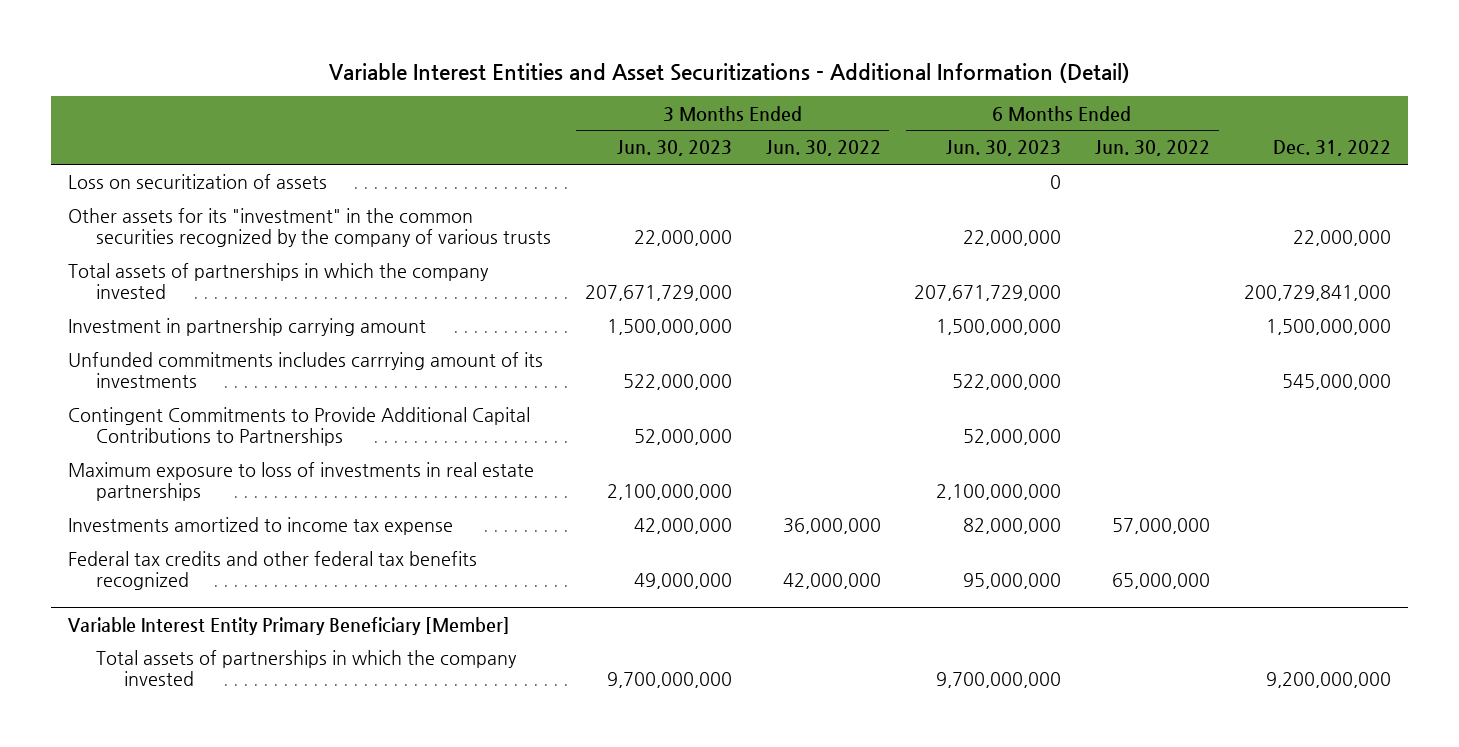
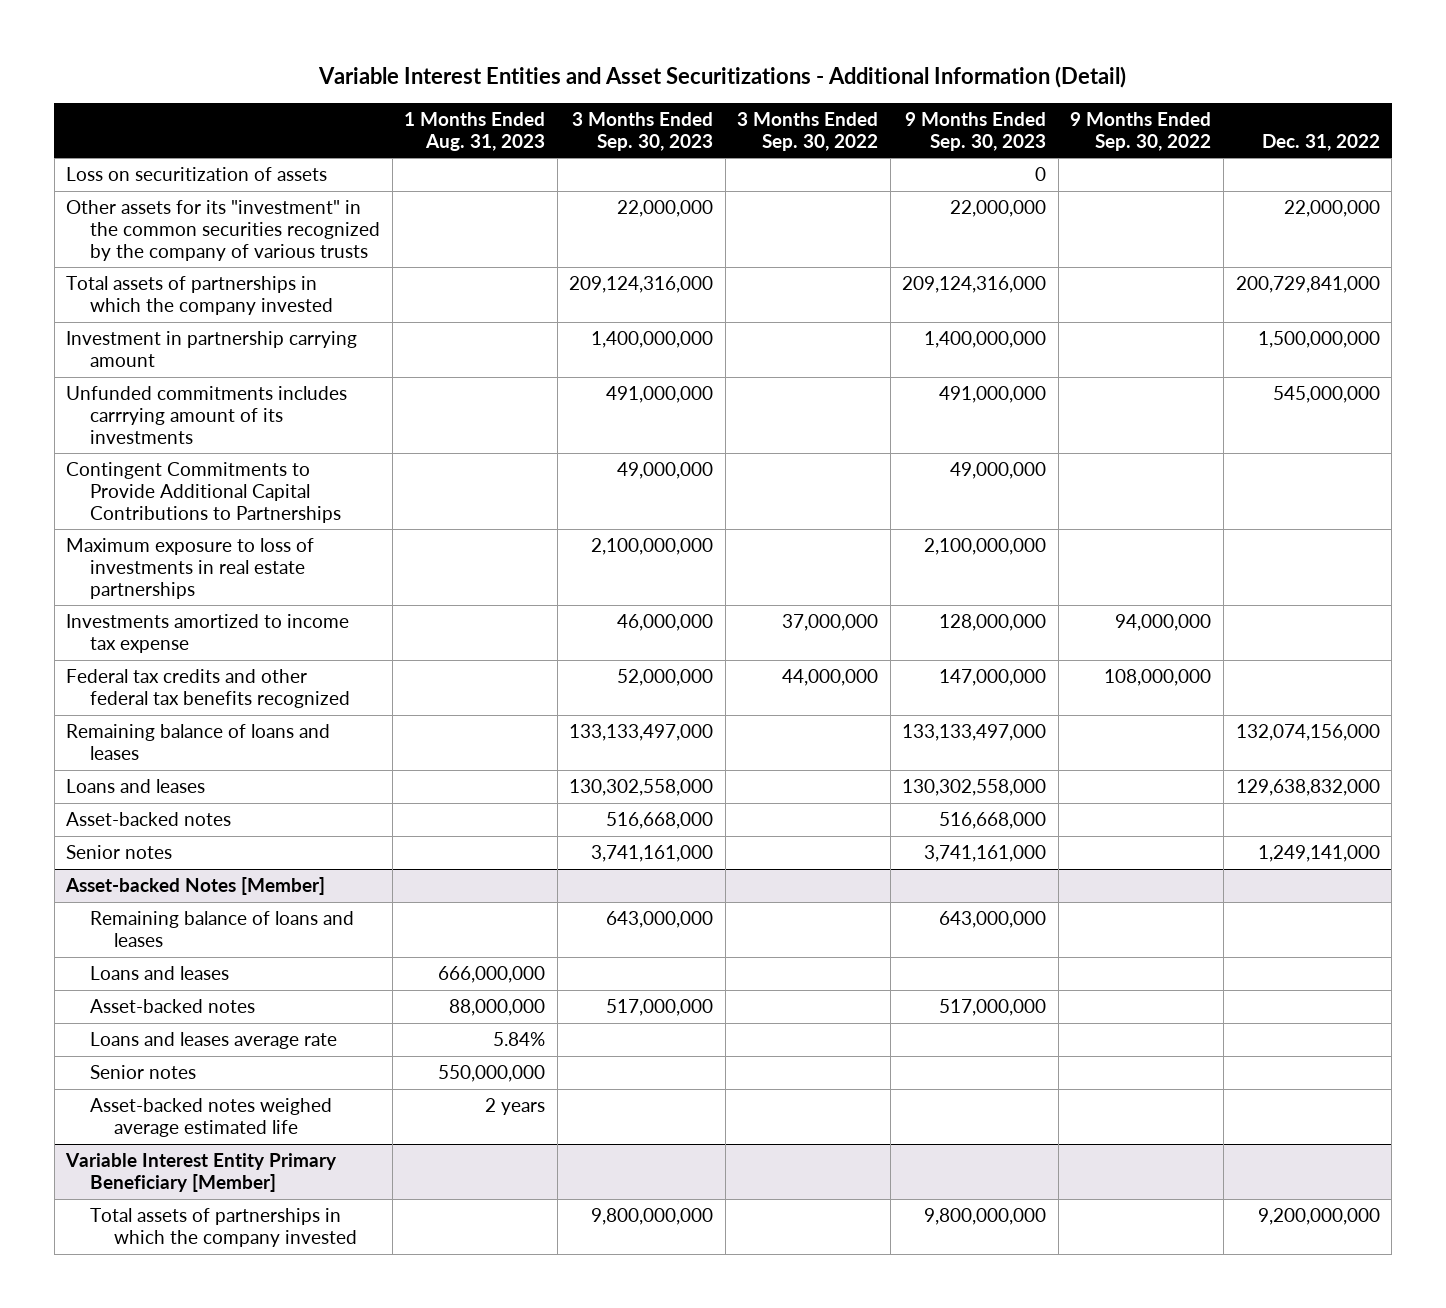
- | 3 Months Ended Jun. 30, 2023 | 3 Months Ended Jun. 30, 2022 | 6 Months Ended Jun. 30, 2023 | 6 Months Ended Jun. 30, 2022 | Dec. 31, 2022
+ | 1 Months Ended Aug. 31, 2023 | 3 Months Ended Sep. 30, 2023 | 3 Months Ended Sep. 30, 2022 | 9 Months Ended Sep. 30, 2023 | 9 Months Ended Sep. 30, 2022 | Dec. 31, 2022
+ Remaining balance of loans and leases | | 133,133,497,000 | | 133,133,497,000 | | 132,074,156,000
+ Loans and leases | | 130,302,558,000 | | 130,302,558,000 | | 129,638,832,000
+ Asset-backed notes | | 516,668,000 | | 516,668,000 | |
+ Senior notes | | 3,741,161,000 | | 3,741,161,000 | | 1,249,141,000
+ Asset-backed Notes [Member]
+ Remaining balance of loans and leases | | 643,000,000 | | 643,000,000 | |
+ Loans and leases | 666,000,000 | | | | |
+ Asset-backed notes | 88,000,000 | 517,000,000 | | 517,000,000 | |
+ Loans and leases average rate | 5.84% | | | | |
+ Senior notes | 550,000,000 | | | | |
+ Asset-backed notes weighed average estimated life | 2 years | | | | |

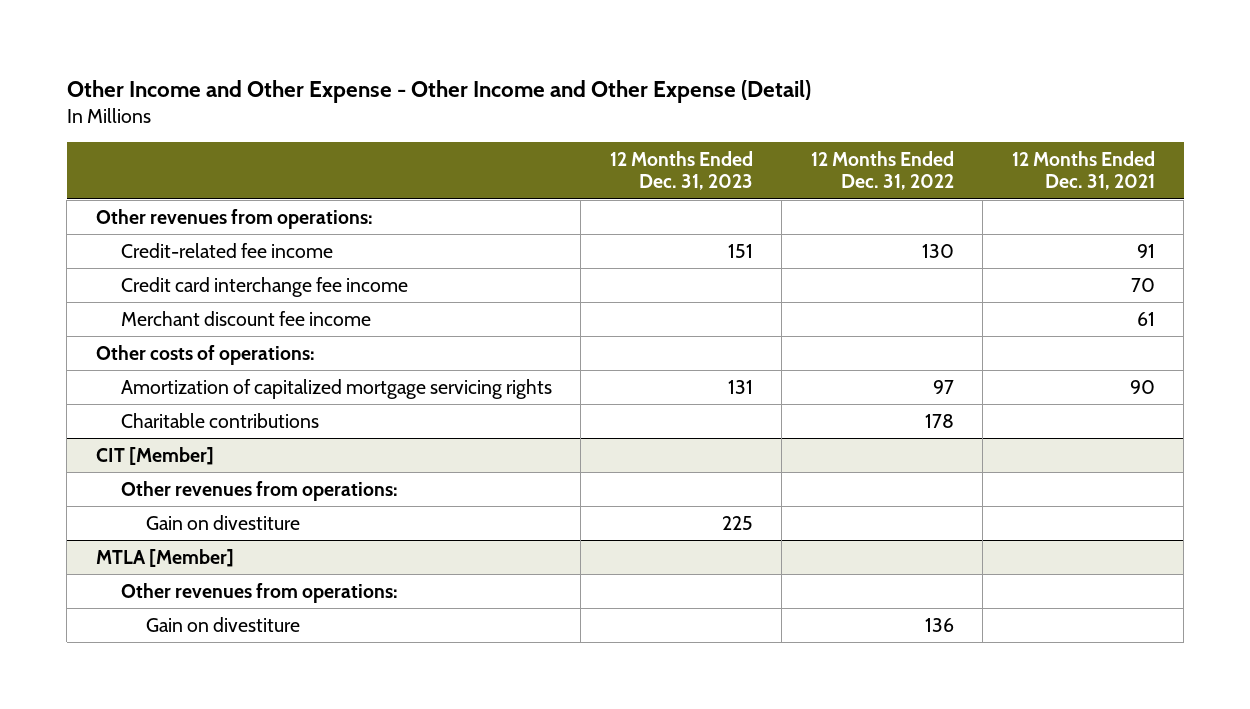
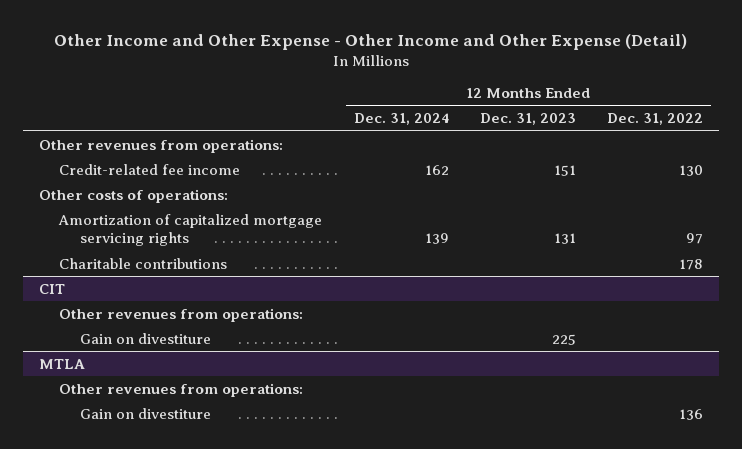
- | 12 Months Ended Dec. 31, 2023 | 12 Months Ended Dec. 31, 2022 | 12 Months Ended Dec. 31, 2021
+ | 12 Months Ended Dec. 31, 2024 | 12 Months Ended Dec. 31, 2023 | 12 Months Ended Dec. 31, 2022
- Credit card interchange fee income | | | 70
- Merchant discount fee income | | | 61
- CIT [Member]
+ CIT
- MTLA [Member]
+ MTLA

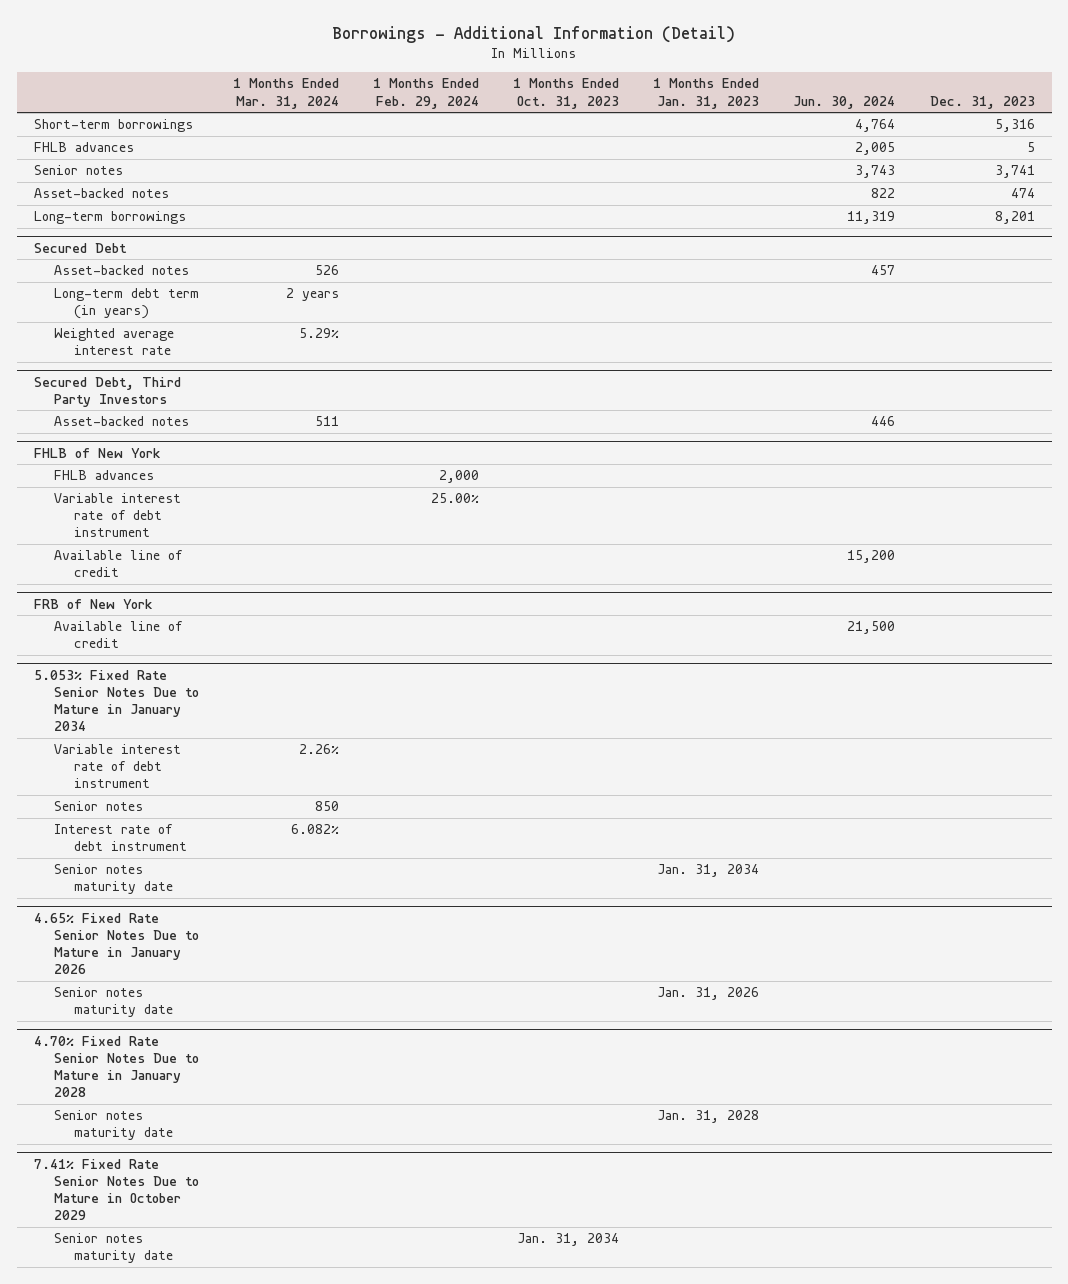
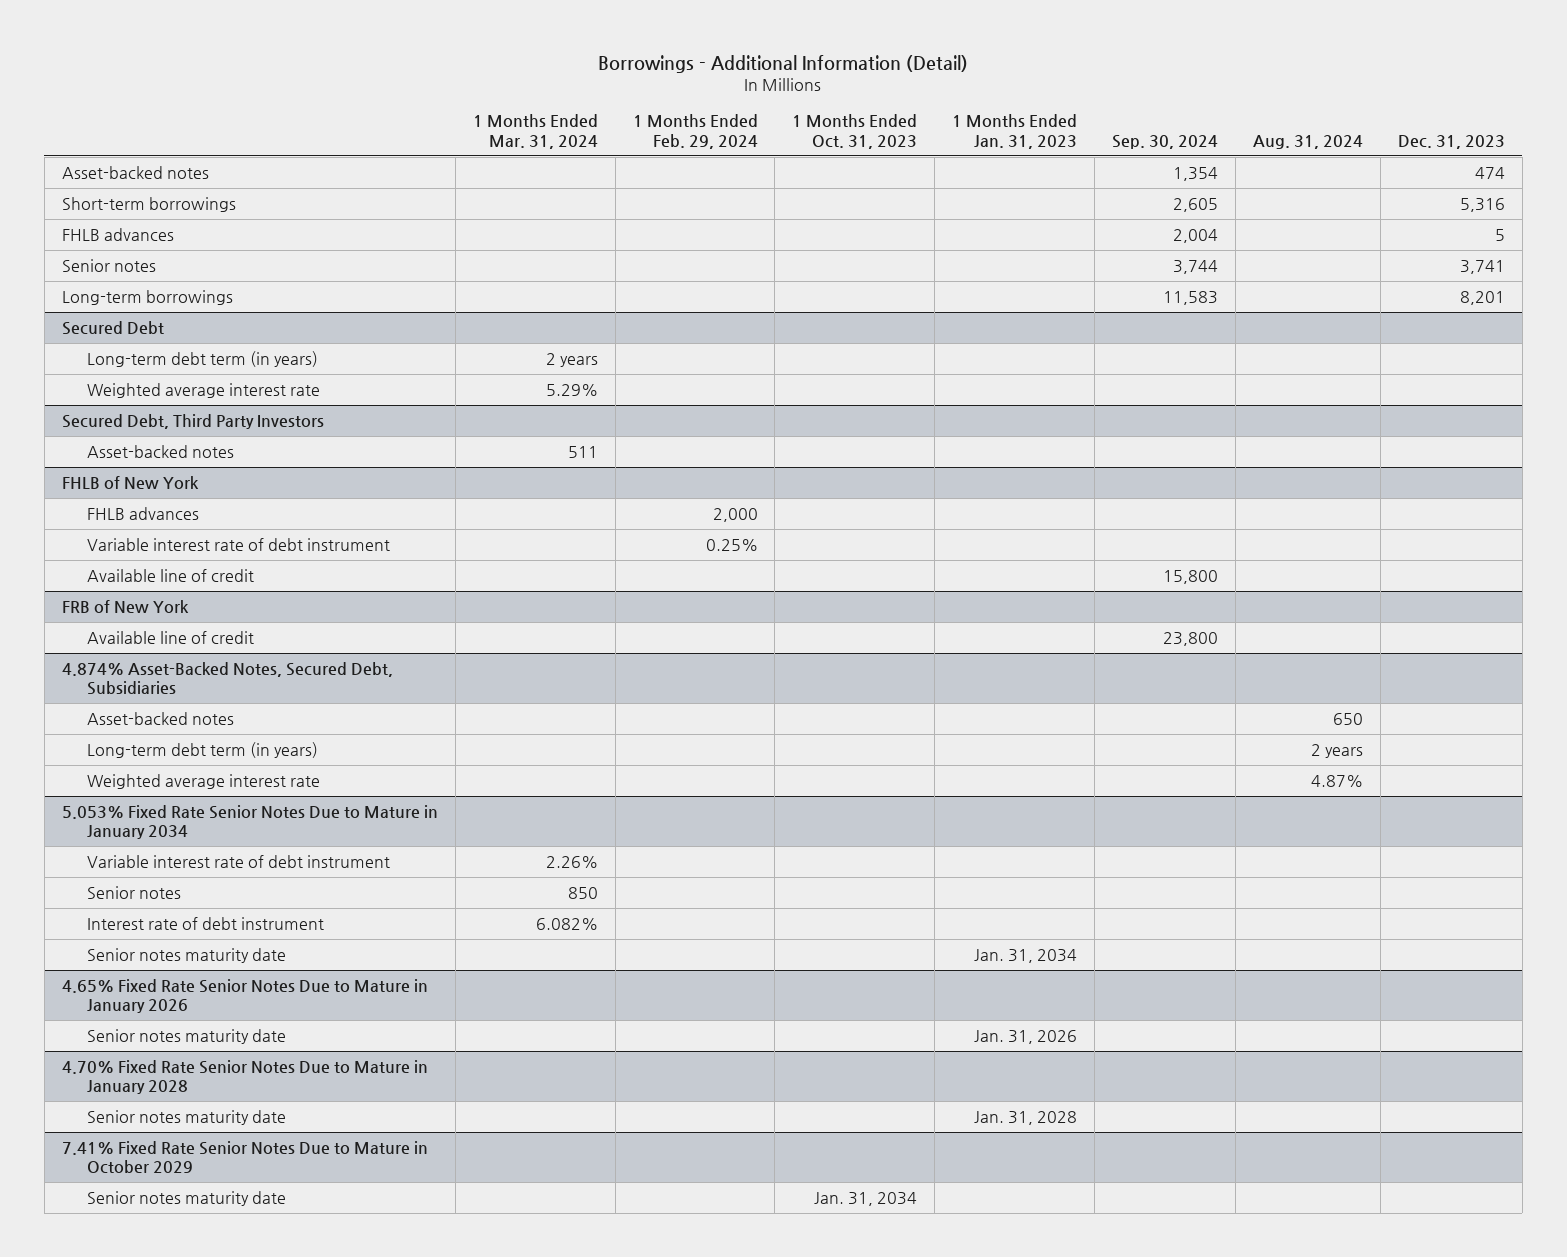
- | 1 Months Ended Mar. 31, 2024 | 1 Months Ended Feb. 29, 2024 | 1 Months Ended Oct. 31, 2023 | 1 Months Ended Jan. 31, 2023 | Jun. 30, 2024 | Dec. 31, 2023
+ | 1 Months Ended Mar. 31, 2024 | 1 Months Ended Feb. 29, 2024 | 1 Months Ended Oct. 31, 2023 | 1 Months Ended Jan. 31, 2023 | Sep. 30, 2024 | Aug. 31, 2024 | Dec. 31, 2023
moved up: Asset-backed notes | | | | | 1,354 | | 474
@ Secured Debt
- Asset-backed notes | 526 | | | | 457 |
@ FHLB of New York
- Variable interest rate of debt instrument | | 25.00% | | | |
+ Variable interest rate of debt instrument | | 0.25% | | | | |
+ 4.874% Asset-Backed Notes, Secured Debt, Subsidiaries
+ Asset-backed notes | | | | | | 650 |
+ Long-term debt term (in years) | | | | | | 2 years |
+ Weighted average interest rate | | | | | | 4.87% |

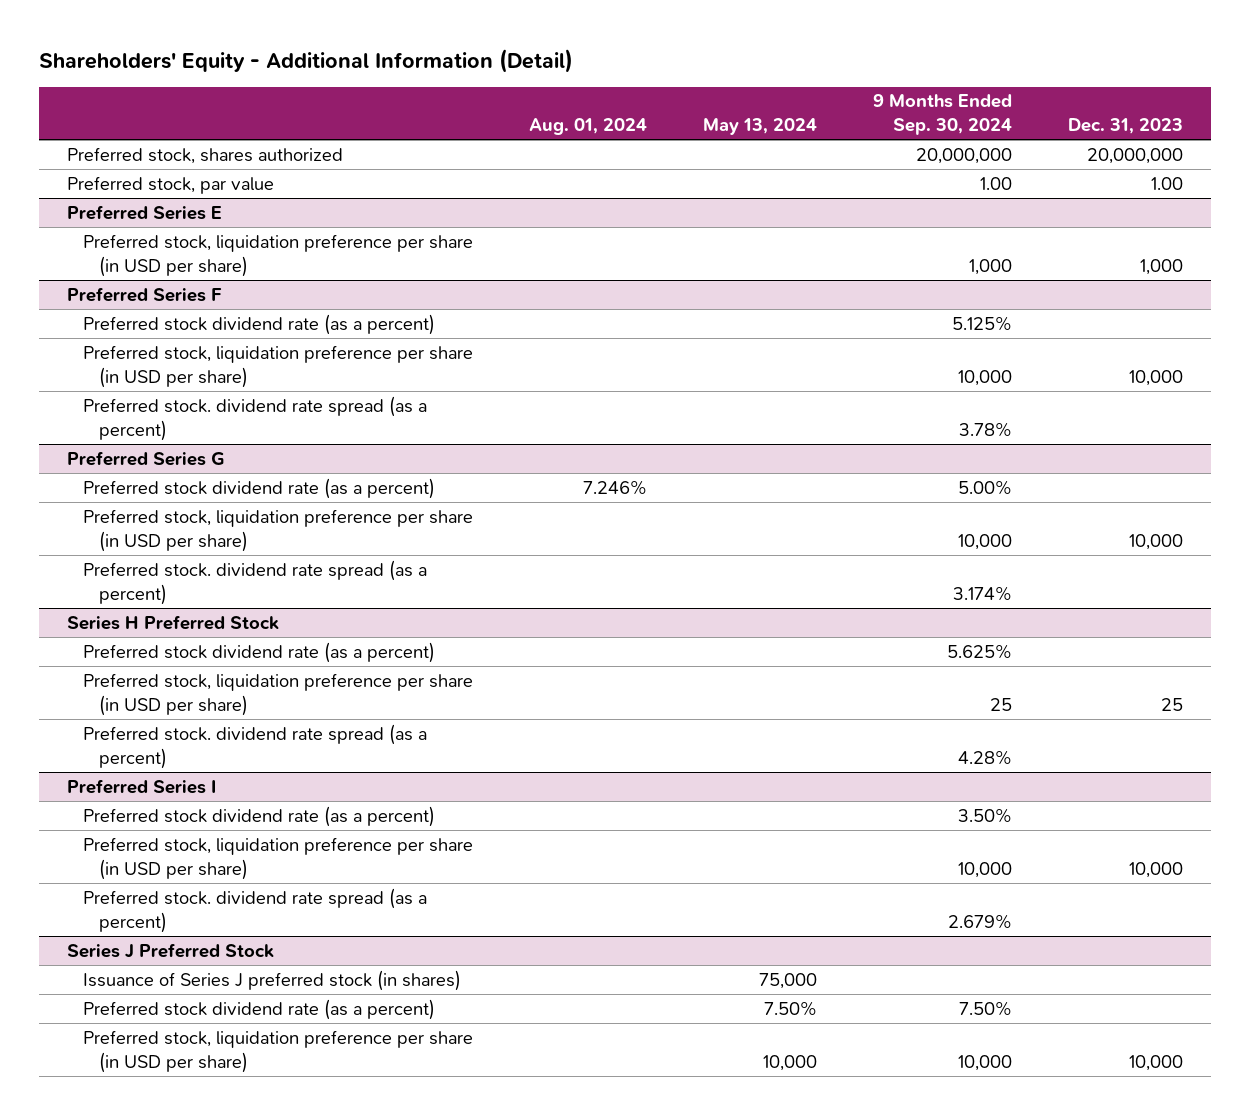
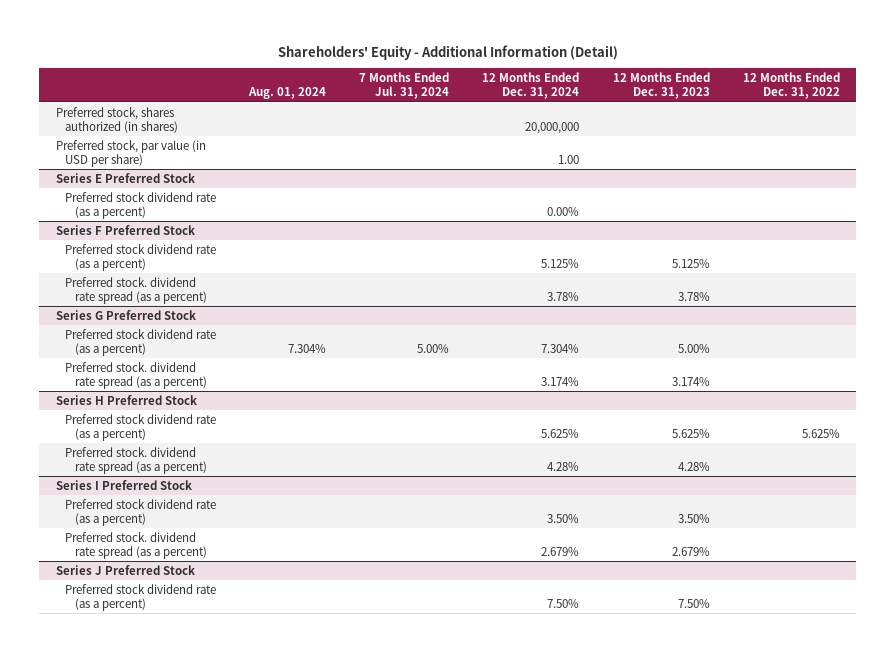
- | Aug. 01, 2024 | May 13, 2024 | 9 Months Ended Sep. 30, 2024 | Dec. 31, 2023
+ | Aug. 01, 2024 | 7 Months Ended Jul. 31, 2024 | 12 Months Ended Dec. 31, 2024 | 12 Months Ended Dec. 31, 2023 | 12 Months Ended Dec. 31, 2022
- Preferred stock, shares authorized | | | 20,000,000 | 20,000,000
- Preferred stock, par value | | | 1.00 | 1.00
- Preferred Series E
- Preferred stock, liquidation preference per share (in USD per share) | | | 1,000 | 1,000
- Preferred Series F
+ Preferred stock, shares authorized (in shares) | | | 20,000,000 | |
+ Preferred stock, par value (in USD per share) | | | 1.00 | |
+ Series E Preferred Stock
+ Preferred stock dividend rate (as a percent) | | | 0.00% | |
+ Series F Preferred Stock
- Preferred stock, liquidation preference per share (in USD per share) | | | 10,000 | 10,000
- Preferred Series G
- Preferred stock dividend rate (as a percent) | 7.246% | | 5.00% |
- Preferred stock, liquidation preference per share (in USD per share) | | | 10,000 | 10,000
+ Series G Preferred Stock
+ Preferred stock dividend rate (as a percent) | 7.304% | 5.00% | 7.304% | 5.00% |
@ Series H Preferred Stock
- Preferred stock, liquidation preference per share (in USD per share) | | | 25 | 25
- Preferred Series I
+ Series I Preferred Stock
- Preferred stock, liquidation preference per share (in USD per share) | | | 10,000 | 10,000
@ Series J Preferred Stock
- Issuance of Series J preferred stock (in shares) | | 75,000 | |
- Preferred stock, liquidation preference per share (in USD per share) | | 10,000 | 10,000 | 10,000

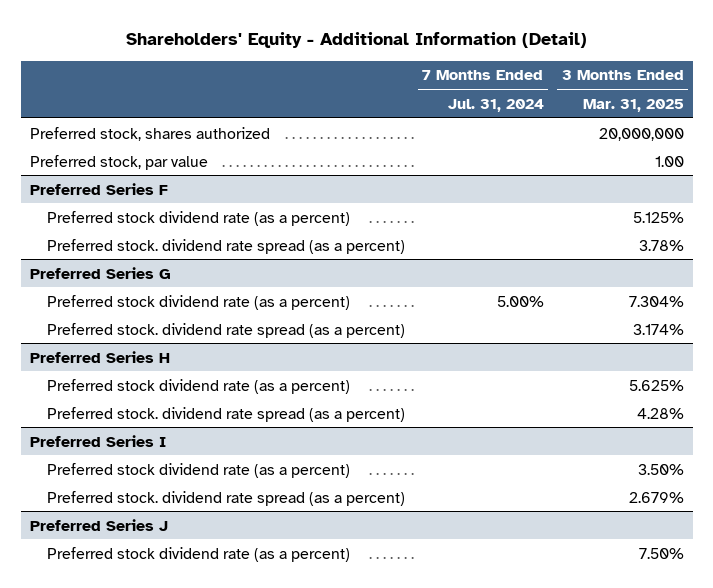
- | Aug. 01, 2024 | 7 Months Ended Jul. 31, 2024 | 12 Months Ended Dec. 31, 2024 | 12 Months Ended Dec. 31, 2023 | 12 Months Ended Dec. 31, 2022
+ | 7 Months Ended Jul. 31, 2024 | 3 Months Ended Mar. 31, 2025
- Preferred stock, shares authorized (in shares) | | | 20,000,000 | |
- Preferred stock, par value (in USD per share) | | | 1.00 | |
- Series E Preferred Stock
- Preferred stock dividend rate (as a percent) | | | 0.00% | |
- Series F Preferred Stock
+ Preferred stock, shares authorized | | 20,000,000
+ Preferred stock, par value | | 1.00
+ Preferred Series F
- Series G Preferred Stock
+ Preferred Series G
- Series H Preferred Stock
+ Preferred Series H
- Series I Preferred Stock
+ Preferred Series I
- Series J Preferred Stock
+ Preferred Series J

